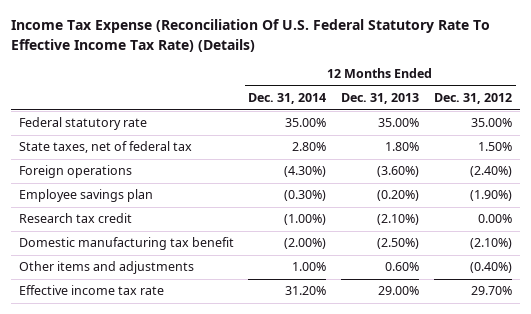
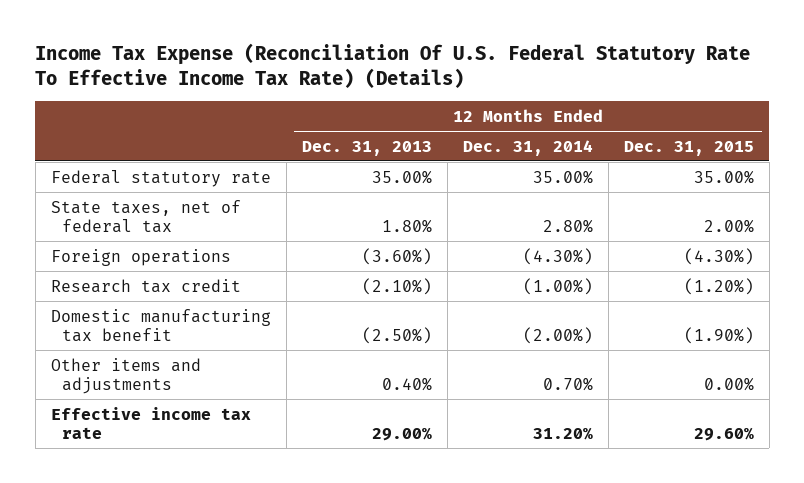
- | 12 Months Ended Dec. 31, 2014 | 12 Months Ended Dec. 31, 2013 | 12 Months Ended Dec. 31, 2012
+ | 12 Months Ended Dec. 31, 2013 | 12 Months Ended Dec. 31, 2014 | 12 Months Ended Dec. 31, 2015
- Employee savings plan | (0.30%) | (0.20%) | (1.90%)
- Other items and adjustments | 1.00% | 0.60% | (0.40%)
+ Other items and adjustments | 0.40% | 0.70% | 0.00%

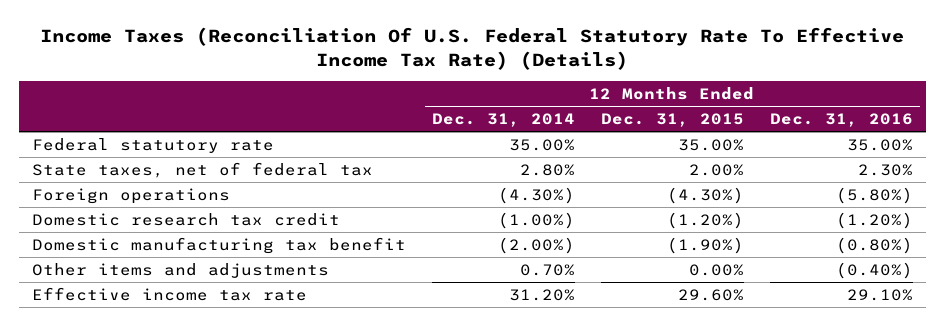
- Income Tax Expense (Reconciliation Of U.S. Federal Statutory Rate To Effective Income Tax Rate) (Details)
+ Income Taxes (Reconciliation Of U.S. Federal Statutory Rate To Effective Income Tax Rate) (Details)
- | 12 Months Ended Dec. 31, 2013 | 12 Months Ended Dec. 31, 2014 | 12 Months Ended Dec. 31, 2015
+ | 12 Months Ended Dec. 31, 2014 | 12 Months Ended Dec. 31, 2015 | 12 Months Ended Dec. 31, 2016
- Research tax credit | (2.10%) | (1.00%) | (1.20%)
+ Domestic research tax credit | (1.00%) | (1.20%) | (1.20%)

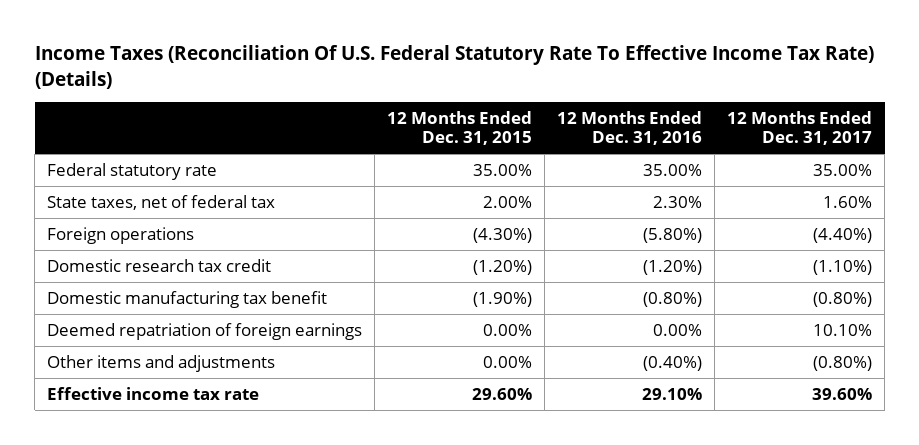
- | 12 Months Ended Dec. 31, 2014 | 12 Months Ended Dec. 31, 2015 | 12 Months Ended Dec. 31, 2016
+ | 12 Months Ended Dec. 31, 2015 | 12 Months Ended Dec. 31, 2016 | 12 Months Ended Dec. 31, 2017
+ Deemed repatriation of foreign earnings | 0.00% | 0.00% | 10.10%

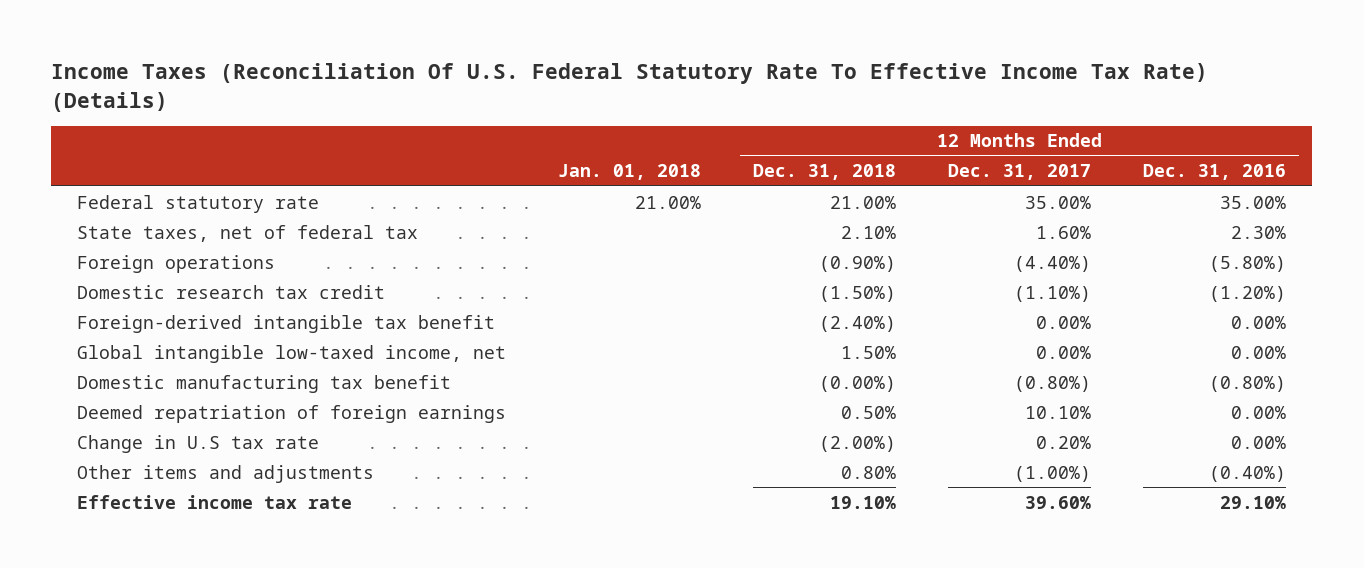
- | 12 Months Ended Dec. 31, 2015 | 12 Months Ended Dec. 31, 2016 | 12 Months Ended Dec. 31, 2017
+ | Jan. 01, 2018 | 12 Months Ended Dec. 31, 2018 | 12 Months Ended Dec. 31, 2017 | 12 Months Ended Dec. 31, 2016
+ Foreign-derived intangible tax benefit | | (2.40%) | 0.00% | 0.00%
+ Global intangible low-taxed income, net | | 1.50% | 0.00% | 0.00%
- Other items and adjustments | 0.00% | (0.40%) | (0.80%)
+ Change in U.S tax rate | | (2.00%) | 0.20% | 0.00%
+ Other items and adjustments | | 0.80% | (1.00%) | (0.40%)

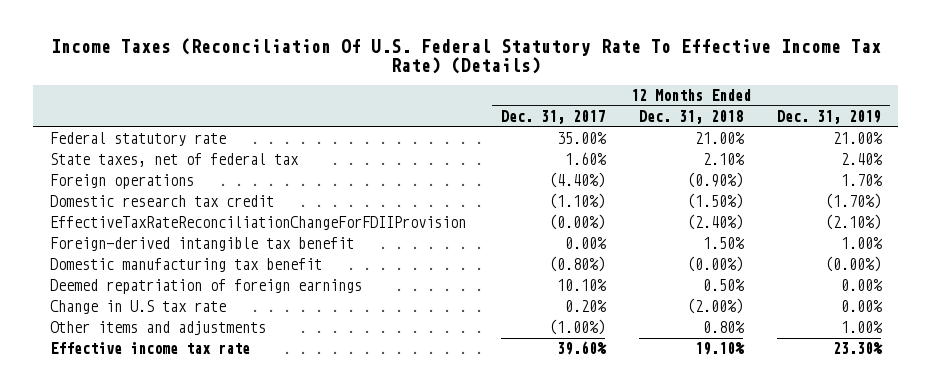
- | Jan. 01, 2018 | 12 Months Ended Dec. 31, 2018 | 12 Months Ended Dec. 31, 2017 | 12 Months Ended Dec. 31, 2016
+ | 12 Months Ended Dec. 31, 2017 | 12 Months Ended Dec. 31, 2018 | 12 Months Ended Dec. 31, 2019
- Foreign-derived intangible tax benefit | | (2.40%) | 0.00% | 0.00%
- Global intangible low-taxed income, net | | 1.50% | 0.00% | 0.00%
+ EffectiveTaxRateReconciliationChangeForFDIIProvision | (0.00%) | (2.40%) | (2.10%)
+ Foreign-derived intangible tax benefit | 0.00% | 1.50% | 1.00%

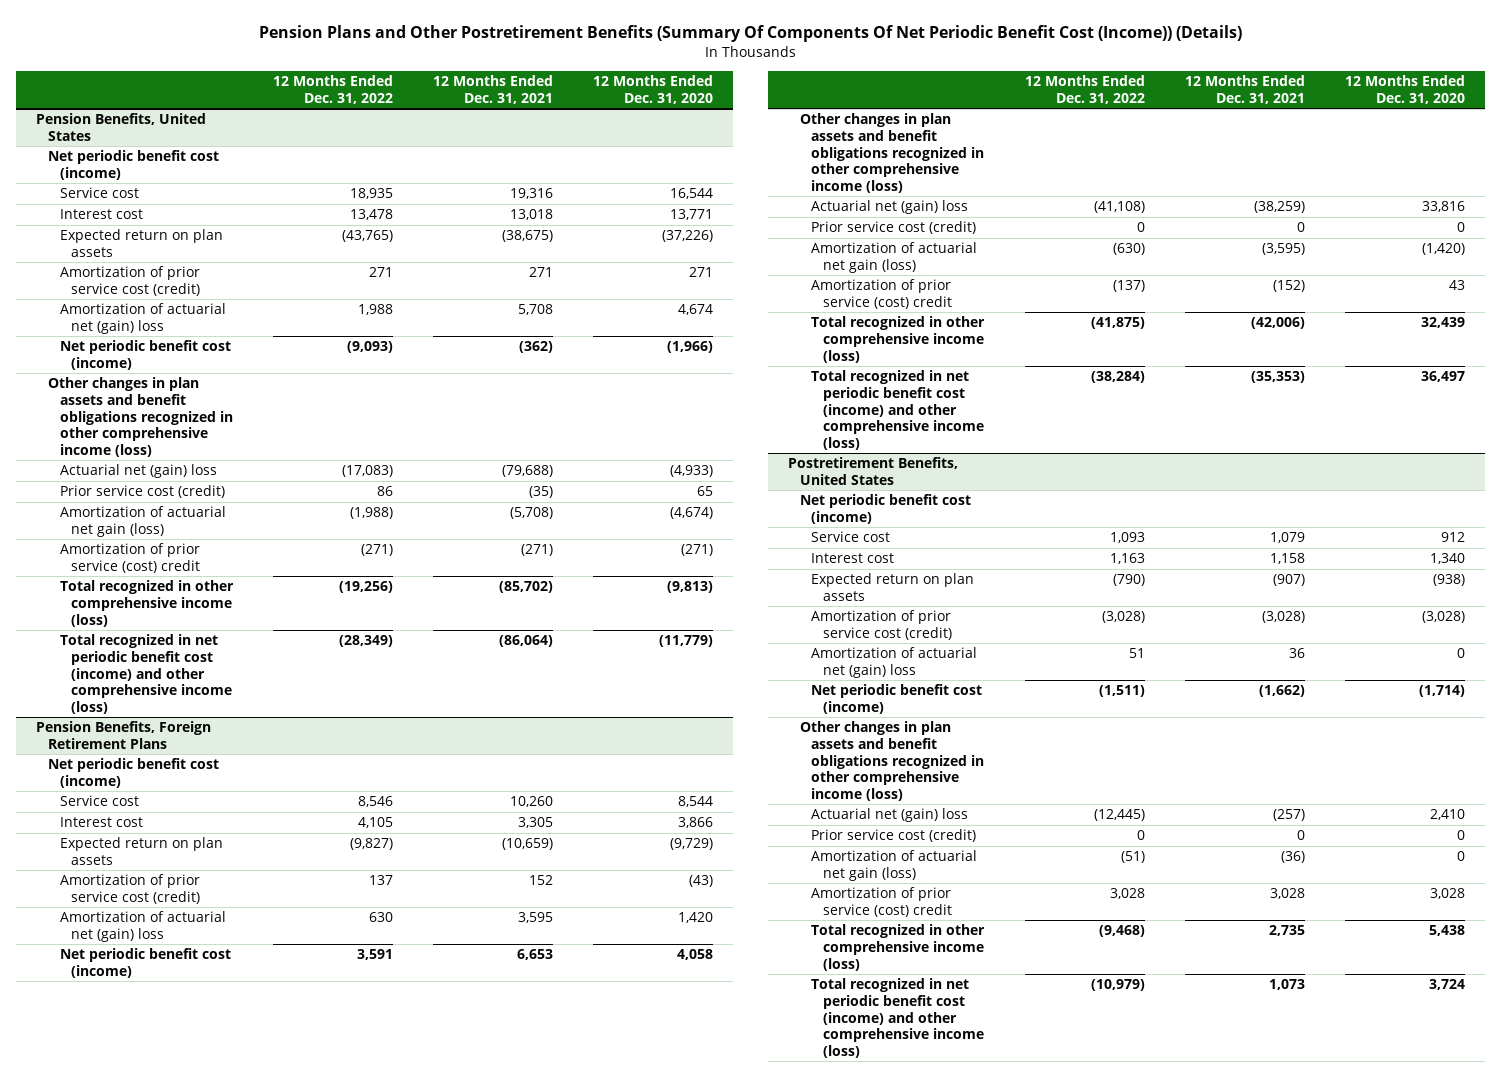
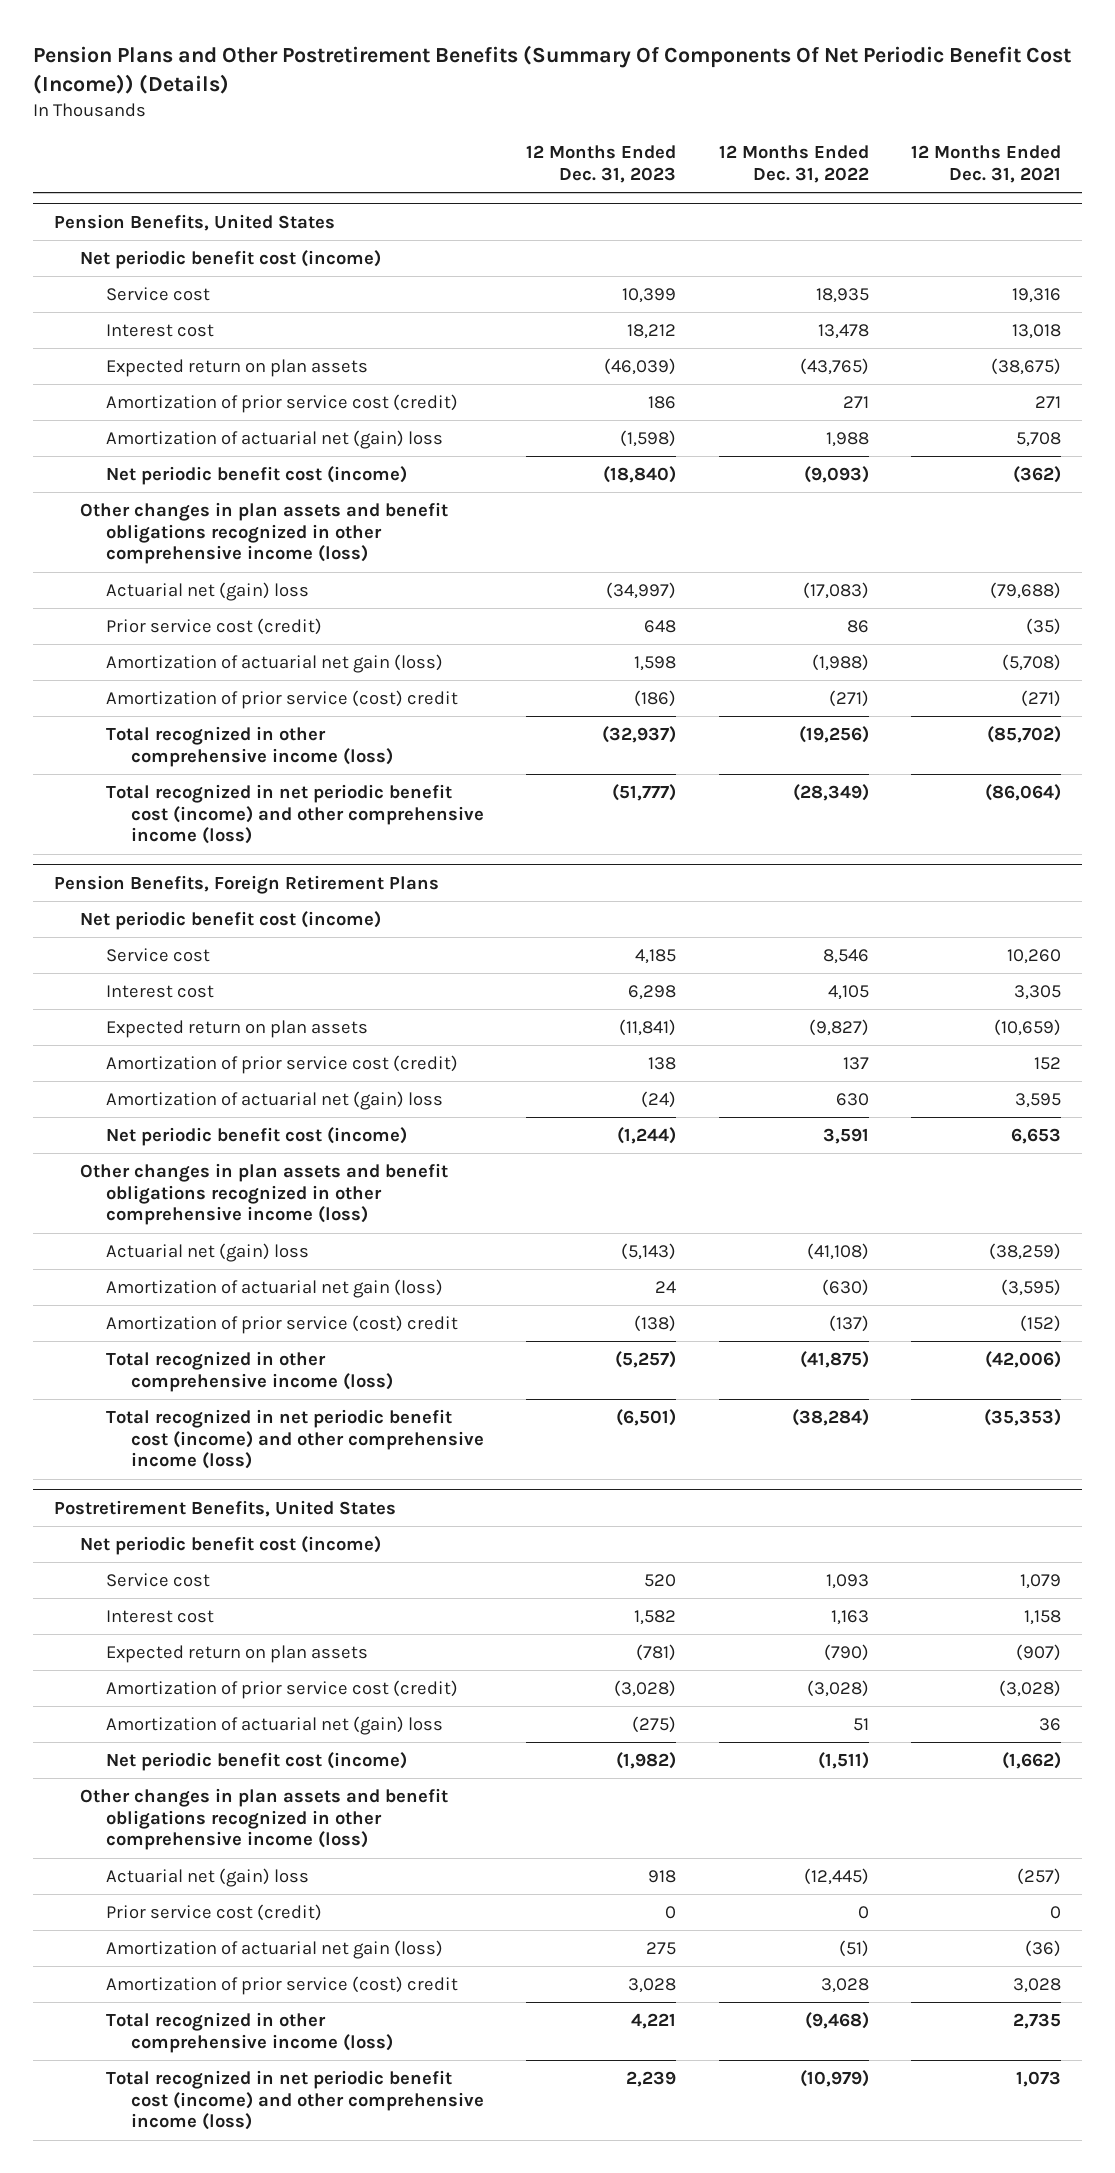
- | 12 Months Ended Dec. 31, 2022 | 12 Months Ended Dec. 31, 2021 | 12 Months Ended Dec. 31, 2020
+ | 12 Months Ended Dec. 31, 2023 | 12 Months Ended Dec. 31, 2022 | 12 Months Ended Dec. 31, 2021
@ Pension Benefits, Foreign Retirement Plans
- Prior service cost (credit) | 0 | 0 | 0

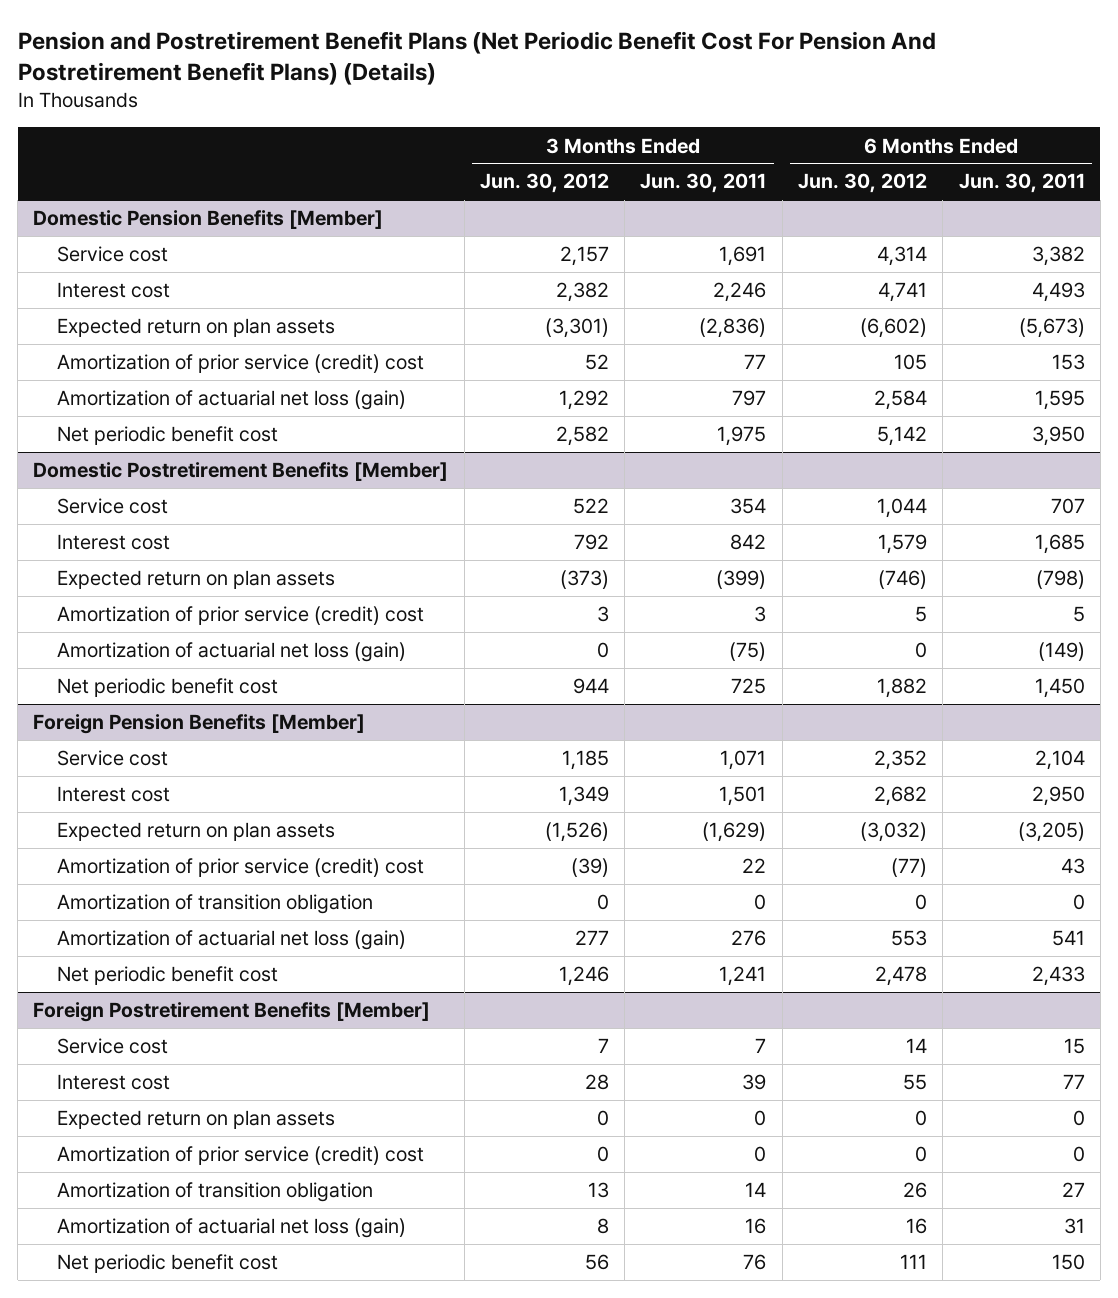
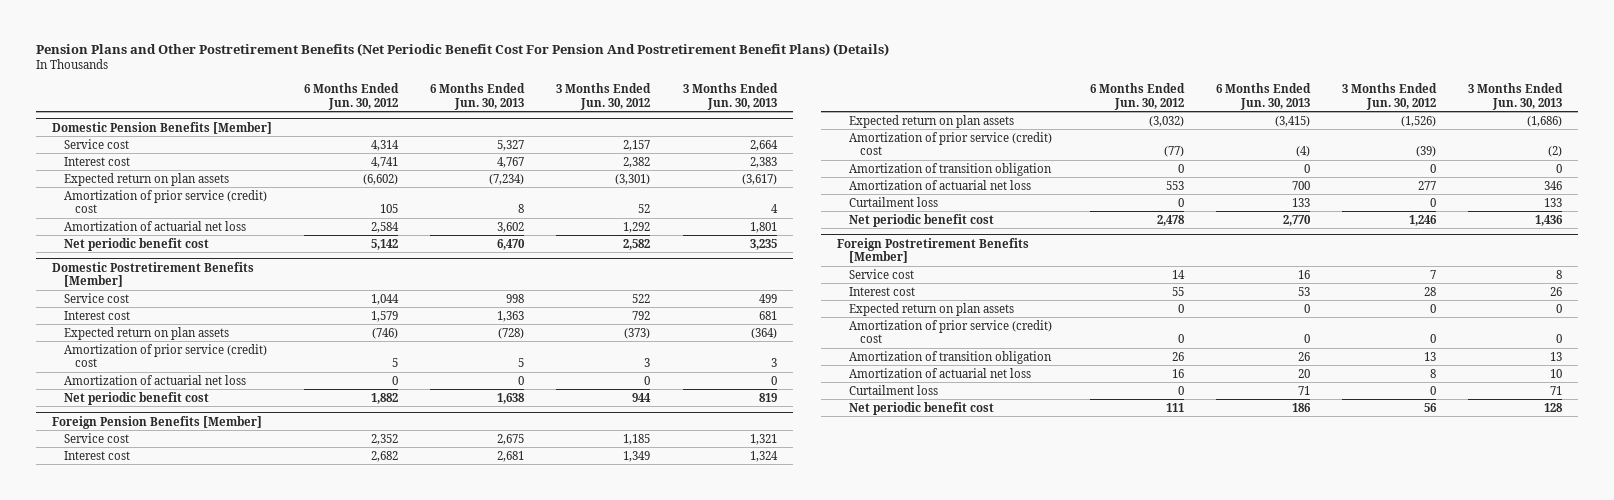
- Pension and Postretirement Benefit Plans (Net Periodic Benefit Cost For Pension And Postretirement Benefit Plans) (Details)
+ Pension Plans and Other Postretirement Benefits (Net Periodic Benefit Cost For Pension And Postretirement Benefit Plans) (Details)
- | 3 Months Ended Jun. 30, 2012 | 3 Months Ended Jun. 30, 2011 | 6 Months Ended Jun. 30, 2012 | 6 Months Ended Jun. 30, 2011
+ | 6 Months Ended Jun. 30, 2012 | 6 Months Ended Jun. 30, 2013 | 3 Months Ended Jun. 30, 2012 | 3 Months Ended Jun. 30, 2013
@ Domestic Pension Benefits [Member]
- Amortization of actuarial net loss (gain) | 1,292 | 797 | 2,584 | 1,595
+ Amortization of actuarial net loss | 2,584 | 3,602 | 1,292 | 1,801
@ Domestic Postretirement Benefits [Member]
- Amortization of actuarial net loss (gain) | 0 | (75) | 0 | (149)
+ Amortization of actuarial net loss | 0 | 0 | 0 | 0
@ Foreign Pension Benefits [Member]
- Amortization of actuarial net loss (gain) | 277 | 276 | 553 | 541
+ Amortization of actuarial net loss | 553 | 700 | 277 | 346
+ Curtailment loss | 0 | 133 | 0 | 133
@ Foreign Postretirement Benefits [Member]
- Amortization of actuarial net loss (gain) | 8 | 16 | 16 | 31
+ Amortization of actuarial net loss | 16 | 20 | 8 | 10
+ Curtailment loss | 0 | 71 | 0 | 71

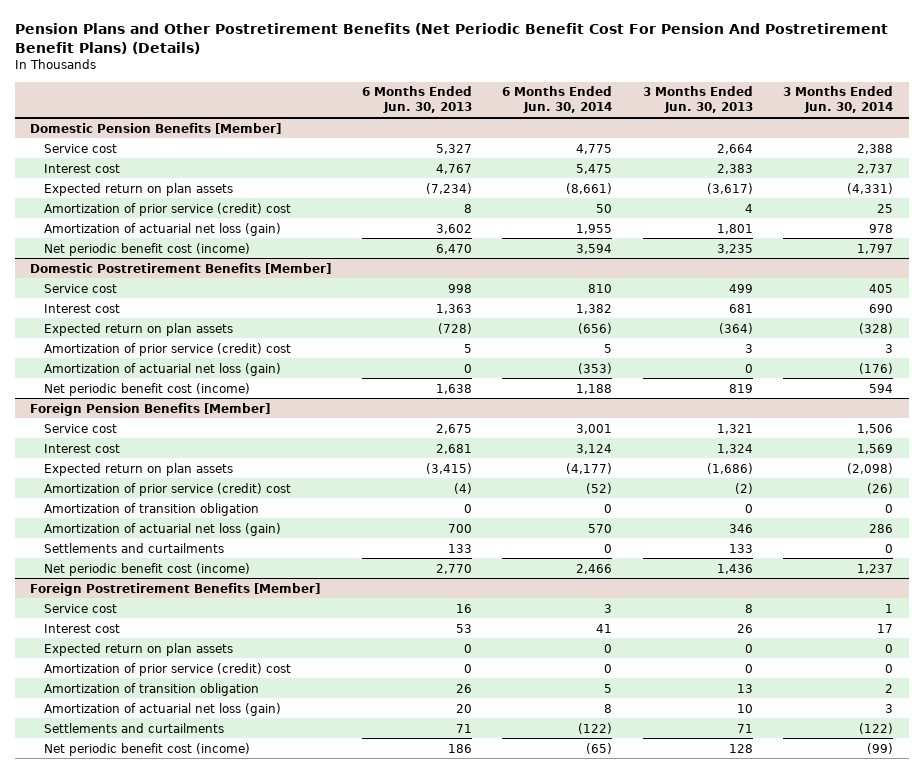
- | 6 Months Ended Jun. 30, 2012 | 6 Months Ended Jun. 30, 2013 | 3 Months Ended Jun. 30, 2012 | 3 Months Ended Jun. 30, 2013
+ | 6 Months Ended Jun. 30, 2013 | 6 Months Ended Jun. 30, 2014 | 3 Months Ended Jun. 30, 2013 | 3 Months Ended Jun. 30, 2014
@ Domestic Pension Benefits [Member]
- Amortization of actuarial net loss | 2,584 | 3,602 | 1,292 | 1,801
- Net periodic benefit cost | 5,142 | 6,470 | 2,582 | 3,235
+ Amortization of actuarial net loss (gain) | 3,602 | 1,955 | 1,801 | 978
+ Net periodic benefit cost (income) | 6,470 | 3,594 | 3,235 | 1,797
@ Domestic Postretirement Benefits [Member]
- Amortization of actuarial net loss | 0 | 0 | 0 | 0
- Net periodic benefit cost | 1,882 | 1,638 | 944 | 819
+ Amortization of actuarial net loss (gain) | 0 | (353) | 0 | (176)
+ Net periodic benefit cost (income) | 1,638 | 1,188 | 819 | 594
@ Foreign Pension Benefits [Member]
- Amortization of actuarial net loss | 553 | 700 | 277 | 346
- Curtailment loss | 0 | 133 | 0 | 133
- Net periodic benefit cost | 2,478 | 2,770 | 1,246 | 1,436
+ Amortization of actuarial net loss (gain) | 700 | 570 | 346 | 286
+ Settlements and curtailments | 133 | 0 | 133 | 0
+ Net periodic benefit cost (income) | 2,770 | 2,466 | 1,436 | 1,237
@ Foreign Postretirement Benefits [Member]
- Amortization of actuarial net loss | 16 | 20 | 8 | 10
- Curtailment loss | 0 | 71 | 0 | 71
- Net periodic benefit cost | 111 | 186 | 56 | 128
+ Amortization of actuarial net loss (gain) | 20 | 8 | 10 | 3
+ Settlements and curtailments | 71 | (122) | 71 | (122)
+ Net periodic benefit cost (income) | 186 | (65) | 128 | (99)

